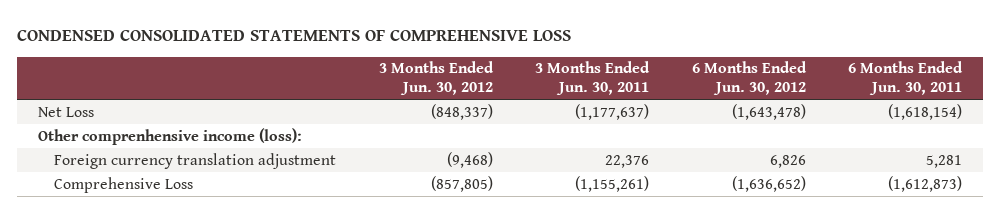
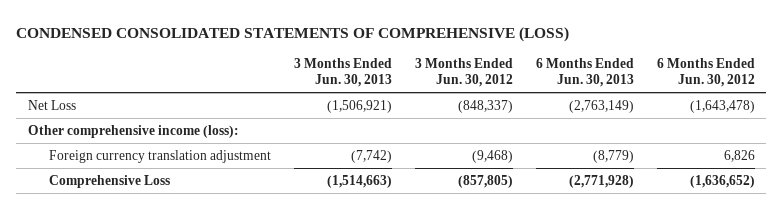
- CONDENSED CONSOLIDATED STATEMENTS OF COMPREHENSIVE LOSS
+ CONDENSED CONSOLIDATED STATEMENTS OF COMPREHENSIVE (LOSS)
- | 3 Months Ended Jun. 30, 2012 | 3 Months Ended Jun. 30, 2011 | 6 Months Ended Jun. 30, 2012 | 6 Months Ended Jun. 30, 2011
+ | 3 Months Ended Jun. 30, 2013 | 3 Months Ended Jun. 30, 2012 | 6 Months Ended Jun. 30, 2013 | 6 Months Ended Jun. 30, 2012
- Other comprenhensive income (loss):
+ Other comprehensive income (loss):

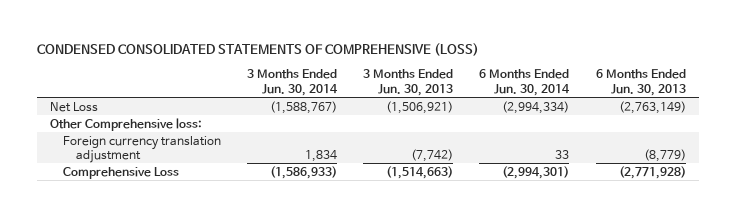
- | 3 Months Ended Jun. 30, 2013 | 3 Months Ended Jun. 30, 2012 | 6 Months Ended Jun. 30, 2013 | 6 Months Ended Jun. 30, 2012
+ | 3 Months Ended Jun. 30, 2014 | 3 Months Ended Jun. 30, 2013 | 6 Months Ended Jun. 30, 2014 | 6 Months Ended Jun. 30, 2013
- Other comprehensive income (loss):
+ Other Comprehensive loss:

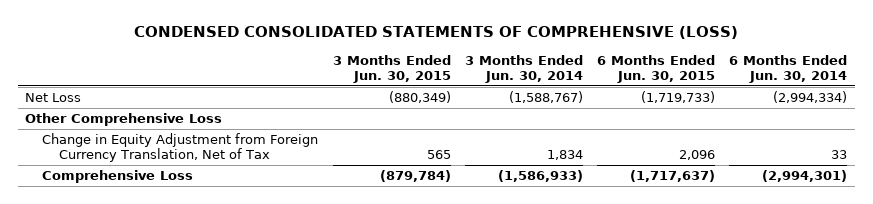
- | 3 Months Ended Jun. 30, 2014 | 3 Months Ended Jun. 30, 2013 | 6 Months Ended Jun. 30, 2014 | 6 Months Ended Jun. 30, 2013
+ | 3 Months Ended Jun. 30, 2015 | 3 Months Ended Jun. 30, 2014 | 6 Months Ended Jun. 30, 2015 | 6 Months Ended Jun. 30, 2014
- Other Comprehensive loss:
- Foreign currency translation adjustment | 1,834 | (7,742) | 33 | (8,779)
+ Other Comprehensive Loss
+ Change in Equity Adjustment from Foreign Currency Translation, Net of Tax | 565 | 1,834 | 2,096 | 33

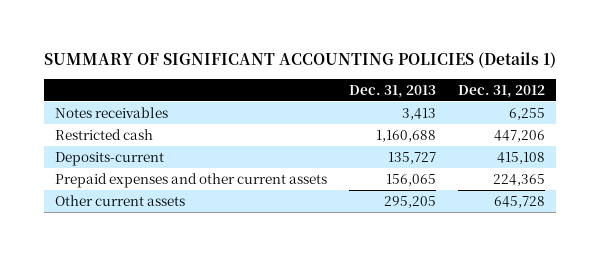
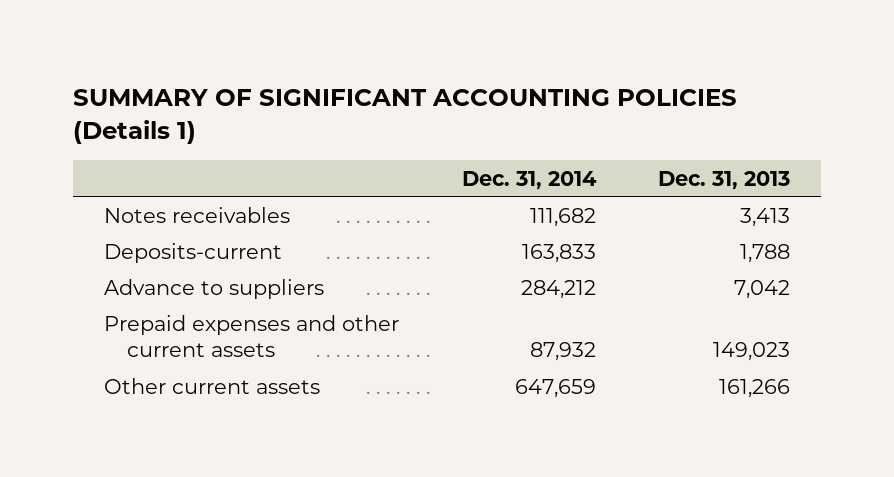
- | Dec. 31, 2013 | Dec. 31, 2012
+ | Dec. 31, 2014 | Dec. 31, 2013
- Restricted cash | 1,160,688 | 447,206
- Deposits-current | 135,727 | 415,108
- Prepaid expenses and other current assets | 156,065 | 224,365
- Other current assets | 295,205 | 645,728
+ Deposits-current | 163,833 | 1,788
+ Advance to suppliers | 284,212 | 7,042
+ Prepaid expenses and other current assets | 87,932 | 149,023
+ Other current assets | 647,659 | 161,266

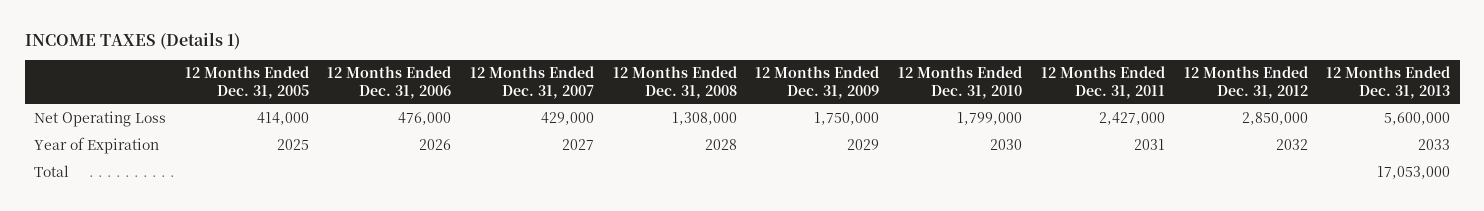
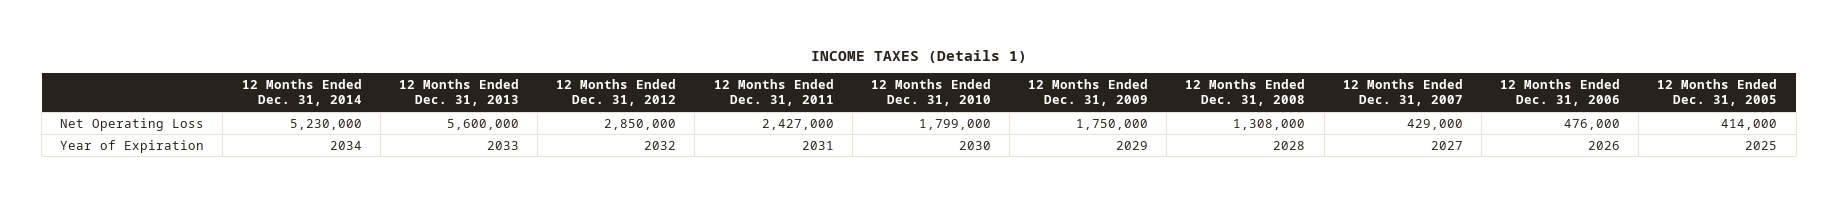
- | 12 Months Ended Dec. 31, 2005 | 12 Months Ended Dec. 31, 2006 | 12 Months Ended Dec. 31, 2007 | 12 Months Ended Dec. 31, 2008 | 12 Months Ended Dec. 31, 2009 | 12 Months Ended Dec. 31, 2010 | 12 Months Ended Dec. 31, 2011 | 12 Months Ended Dec. 31, 2012 | 12 Months Ended Dec. 31, 2013
+ | 12 Months Ended Dec. 31, 2014 | 12 Months Ended Dec. 31, 2013 | 12 Months Ended Dec. 31, 2012 | 12 Months Ended Dec. 31, 2011 | 12 Months Ended Dec. 31, 2010 | 12 Months Ended Dec. 31, 2009 | 12 Months Ended Dec. 31, 2008 | 12 Months Ended Dec. 31, 2007 | 12 Months Ended Dec. 31, 2006 | 12 Months Ended Dec. 31, 2005
- Total | | | | | | | | | 17,053,000

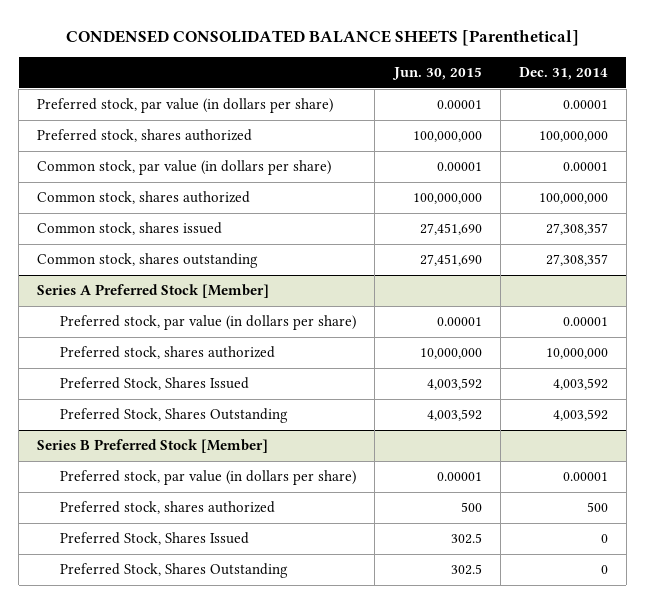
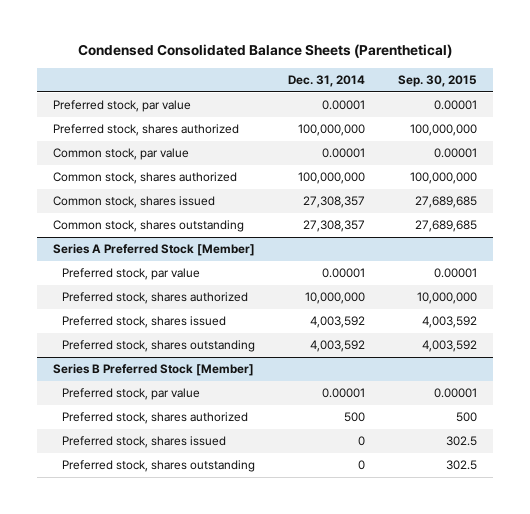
- CONDENSED CONSOLIDATED BALANCE SHEETS [Parenthetical]
+ Condensed Consolidated Balance Sheets (Parenthetical)
- | Jun. 30, 2015 | Dec. 31, 2014
+ | Dec. 31, 2014 | Sep. 30, 2015
- Preferred stock, par value (in dollars per share) | 0.00001 | 0.00001
+ Preferred stock, par value | 0.00001 | 0.00001
- Common stock, par value (in dollars per share) | 0.00001 | 0.00001
+ Common stock, par value | 0.00001 | 0.00001
@ Series A Preferred Stock [Member]
- Preferred stock, par value (in dollars per share) | 0.00001 | 0.00001
+ Preferred stock, par value | 0.00001 | 0.00001
- Preferred Stock, Shares Issued | 4,003,592 | 4,003,592
- Preferred Stock, Shares Outstanding | 4,003,592 | 4,003,592
+ Preferred stock, shares issued | 4,003,592 | 4,003,592
+ Preferred stock, shares outstanding | 4,003,592 | 4,003,592
@ Series B Preferred Stock [Member]
- Preferred stock, par value (in dollars per share) | 0.00001 | 0.00001
+ Preferred stock, par value | 0.00001 | 0.00001
- Preferred Stock, Shares Issued | 302.5 | 0
- Preferred Stock, Shares Outstanding | 302.5 | 0
+ Preferred stock, shares issued | 0 | 302.5
+ Preferred stock, shares outstanding | 0 | 302.5

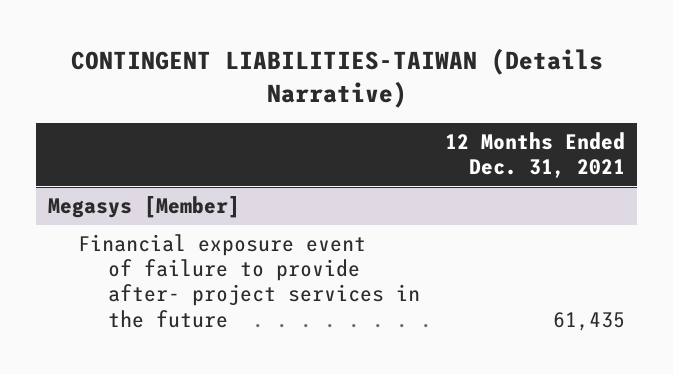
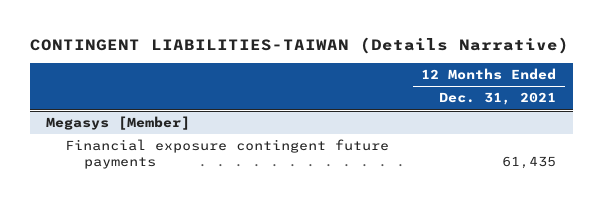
@ Megasys [Member]
- Financial exposure event of failure to provide after- project services in the future | 61,435
+ Financial exposure contingent future payments | 61,435

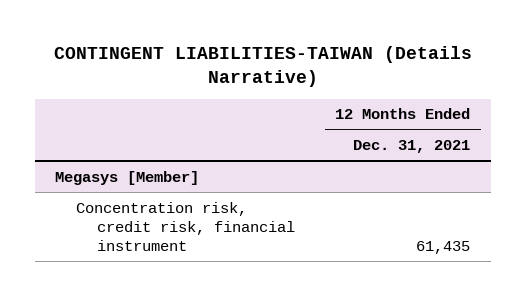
@ Megasys [Member]
- Financial exposure contingent future payments | 61,435
+ Concentration risk, credit risk, financial instrument | 61,435

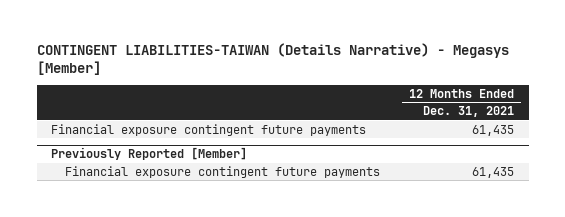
- CONTINGENT LIABILITIES-TAIWAN (Details Narrative)
+ CONTINGENT LIABILITIES-TAIWAN (Details Narrative) - Megasys [Member]
- Megasys [Member]
- Concentration risk, credit risk, financial instrument | 61,435
+ Financial exposure contingent future payments | 61,435
+ Previously Reported [Member]
+ Financial exposure contingent future payments | 61,435

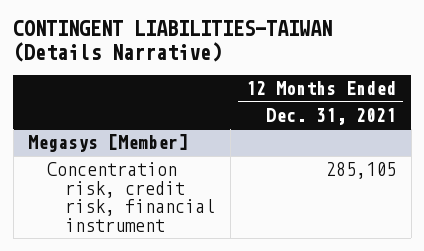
- CONTINGENT LIABILITIES-TAIWAN (Details Narrative) - Megasys [Member]
+ CONTINGENT LIABILITIES-TAIWAN (Details Narrative)
- Financial exposure contingent future payments | 61,435
- Previously Reported [Member]
- Financial exposure contingent future payments | 61,435
+ Megasys [Member]
+ Concentration risk, credit risk, financial instrument | 285,105

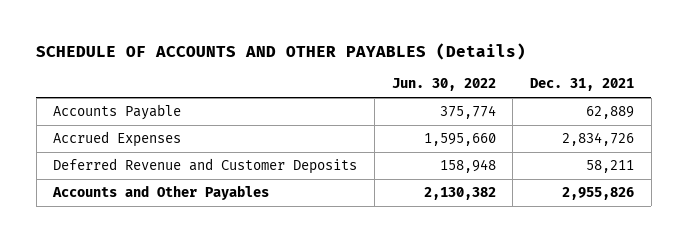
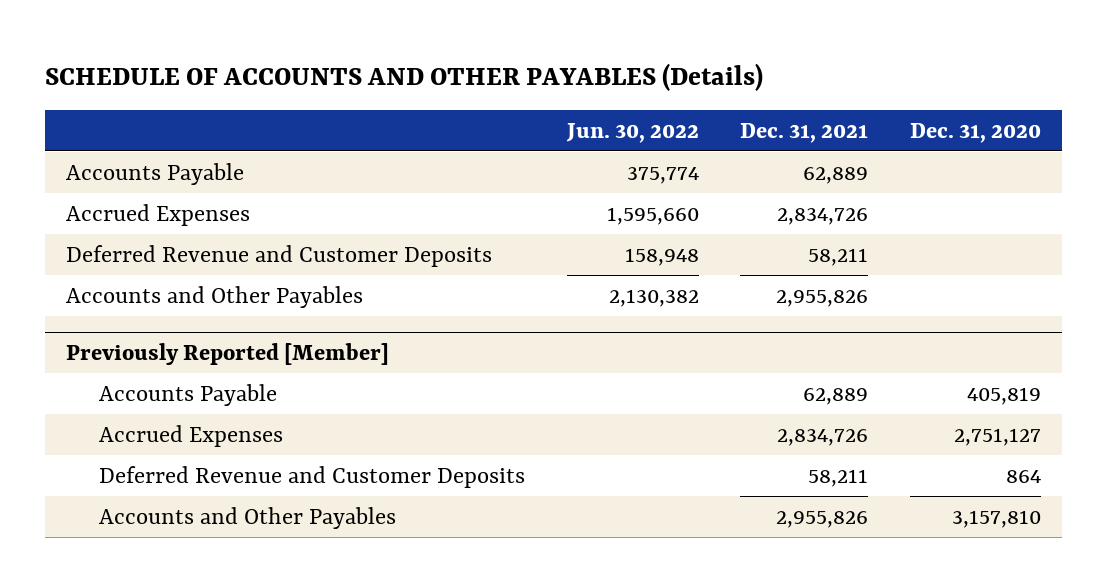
- | Jun. 30, 2022 | Dec. 31, 2021
+ | Jun. 30, 2022 | Dec. 31, 2021 | Dec. 31, 2020
+ Previously Reported [Member]
+ Accounts Payable | | 62,889 | 405,819
+ Accrued Expenses | | 2,834,726 | 2,751,127
+ Deferred Revenue and Customer Deposits | | 58,211 | 864
+ Accounts and Other Payables | | 2,955,826 | 3,157,810

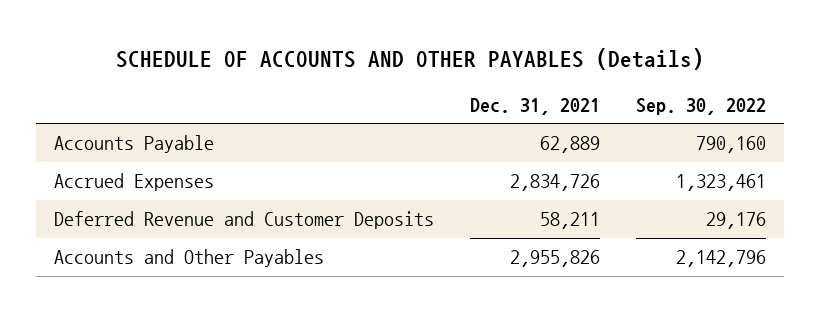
- | Jun. 30, 2022 | Dec. 31, 2021 | Dec. 31, 2020
+ | Dec. 31, 2021 | Sep. 30, 2022
- Previously Reported [Member]
- Accounts Payable | | 62,889 | 405,819
- Accrued Expenses | | 2,834,726 | 2,751,127
- Deferred Revenue and Customer Deposits | | 58,211 | 864
- Accounts and Other Payables | | 2,955,826 | 3,157,810

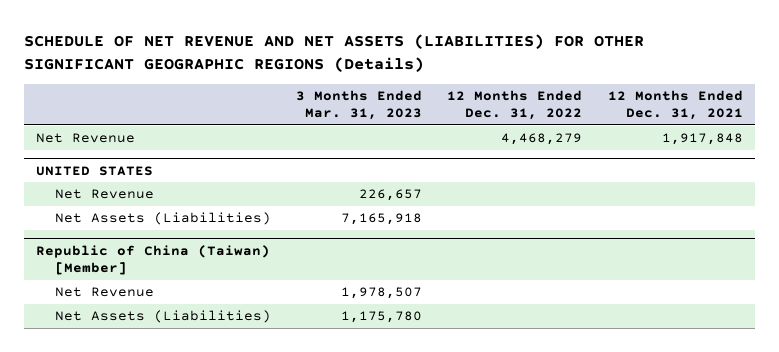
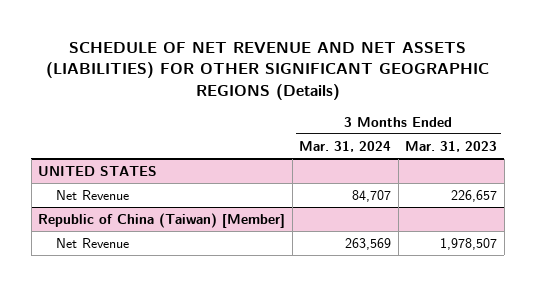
- | 3 Months Ended Mar. 31, 2023 | 12 Months Ended Dec. 31, 2022 | 12 Months Ended Dec. 31, 2021
+ | 3 Months Ended Mar. 31, 2024 | 3 Months Ended Mar. 31, 2023
- Net Revenue | | 4,468,279 | 1,917,848
@ UNITED STATES
- Net Assets (Liabilities) | 7,165,918 | |
@ Republic of China (Taiwan) [Member]
- Net Assets (Liabilities) | 1,175,780 | |

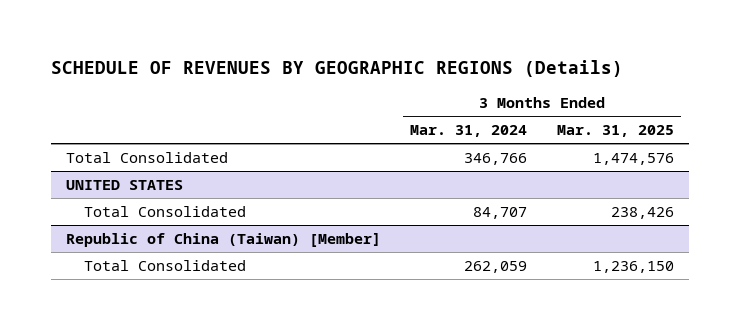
- SCHEDULE OF NET REVENUE AND NET ASSETS (LIABILITIES) FOR OTHER SIGNIFICANT GEOGRAPHIC REGIONS (Details)
+ SCHEDULE OF REVENUES BY GEOGRAPHIC REGIONS (Details)
- | 3 Months Ended Mar. 31, 2024 | 3 Months Ended Mar. 31, 2023
+ | 3 Months Ended Mar. 31, 2024 | 3 Months Ended Mar. 31, 2025
+ Total Consolidated | 346,766 | 1,474,576
@ UNITED STATES
- Net Revenue | 84,707 | 226,657
+ Total Consolidated | 84,707 | 238,426
@ Republic of China (Taiwan) [Member]
- Net Revenue | 263,569 | 1,978,507
+ Total Consolidated | 262,059 | 1,236,150

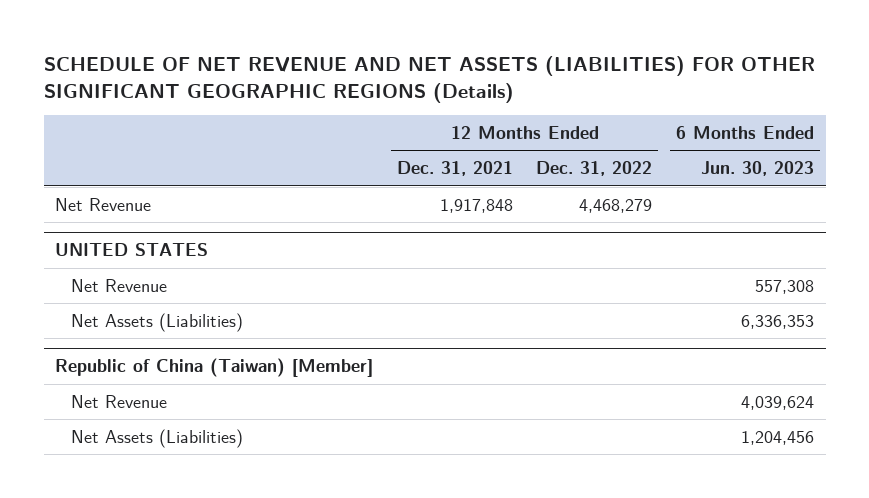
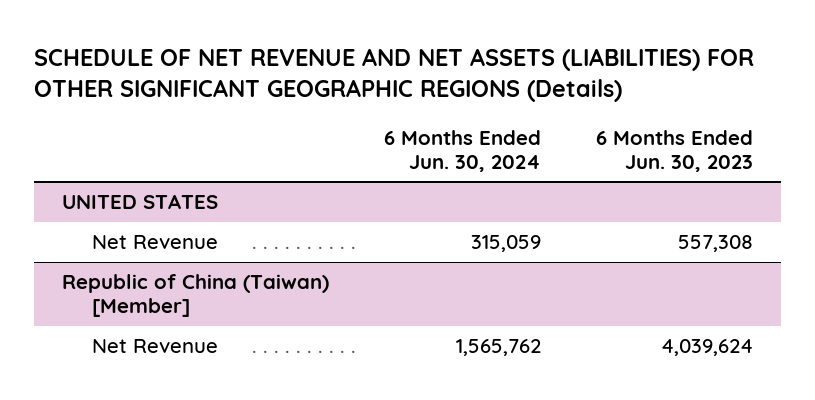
- | 12 Months Ended Dec. 31, 2021 | 12 Months Ended Dec. 31, 2022 | 6 Months Ended Jun. 30, 2023
+ | 6 Months Ended Jun. 30, 2024 | 6 Months Ended Jun. 30, 2023
- Net Revenue | 1,917,848 | 4,468,279 |
@ UNITED STATES
- Net Assets (Liabilities) | | | 6,336,353
@ Republic of China (Taiwan) [Member]
- Net Assets (Liabilities) | | | 1,204,456

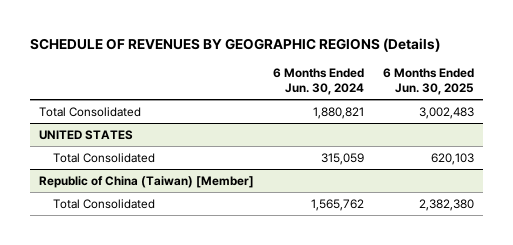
- SCHEDULE OF NET REVENUE AND NET ASSETS (LIABILITIES) FOR OTHER SIGNIFICANT GEOGRAPHIC REGIONS (Details)
+ SCHEDULE OF REVENUES BY GEOGRAPHIC REGIONS (Details)
- | 6 Months Ended Jun. 30, 2024 | 6 Months Ended Jun. 30, 2023
+ | 6 Months Ended Jun. 30, 2024 | 6 Months Ended Jun. 30, 2025
+ Total Consolidated | 1,880,821 | 3,002,483
@ UNITED STATES
- Net Revenue | 315,059 | 557,308
+ Total Consolidated | 315,059 | 620,103
@ Republic of China (Taiwan) [Member]
- Net Revenue | 1,565,762 | 4,039,624
+ Total Consolidated | 1,565,762 | 2,382,380

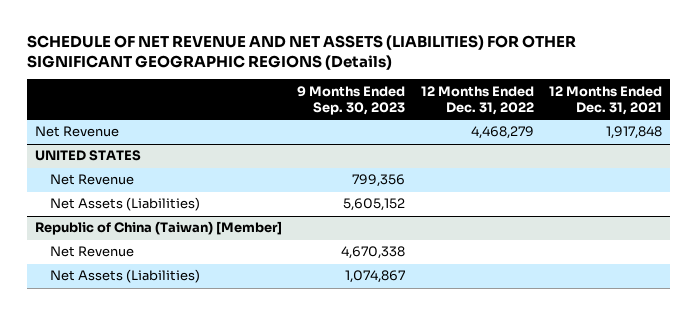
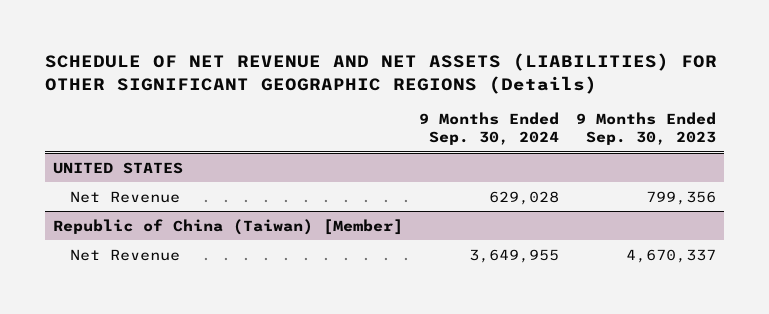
- | 9 Months Ended Sep. 30, 2023 | 12 Months Ended Dec. 31, 2022 | 12 Months Ended Dec. 31, 2021
+ | 9 Months Ended Sep. 30, 2024 | 9 Months Ended Sep. 30, 2023
- Net Revenue | | 4,468,279 | 1,917,848
@ UNITED STATES
- Net Assets (Liabilities) | 5,605,152 | |
@ Republic of China (Taiwan) [Member]
- Net Revenue | 4,670,338 | |
- Net Assets (Liabilities) | 1,074,867 | |
+ Net Revenue | 3,649,955 | 4,670,337

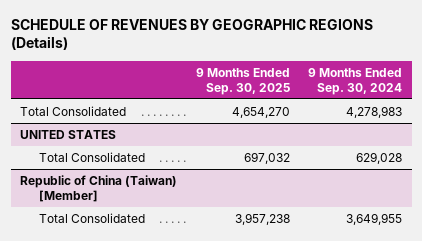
- SCHEDULE OF NET REVENUE AND NET ASSETS (LIABILITIES) FOR OTHER SIGNIFICANT GEOGRAPHIC REGIONS (Details)
+ SCHEDULE OF REVENUES BY GEOGRAPHIC REGIONS (Details)
- | 9 Months Ended Sep. 30, 2024 | 9 Months Ended Sep. 30, 2023
+ | 9 Months Ended Sep. 30, 2025 | 9 Months Ended Sep. 30, 2024
+ Total Consolidated | 4,654,270 | 4,278,983
@ UNITED STATES
- Net Revenue | 629,028 | 799,356
+ Total Consolidated | 697,032 | 629,028
@ Republic of China (Taiwan) [Member]
- Net Revenue | 3,649,955 | 4,670,337
+ Total Consolidated | 3,957,238 | 3,649,955

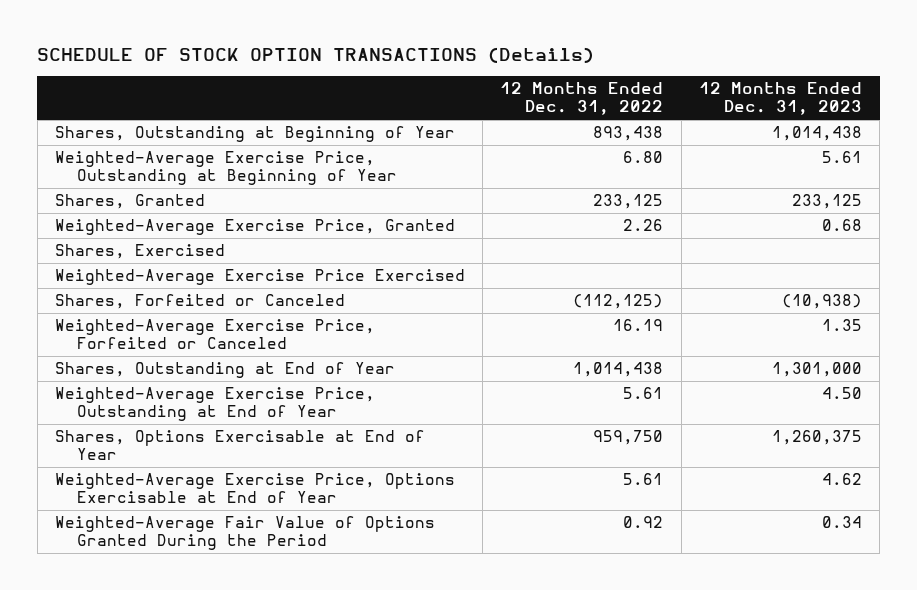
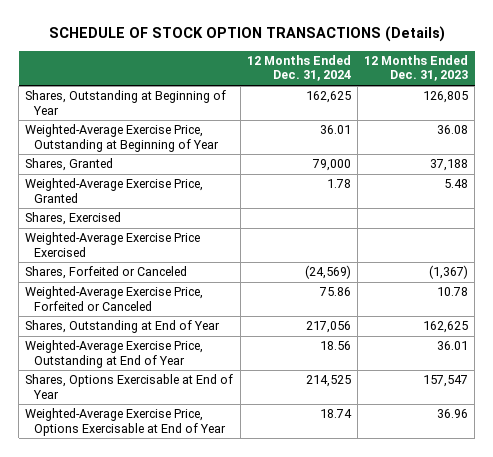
- | 12 Months Ended Dec. 31, 2022 | 12 Months Ended Dec. 31, 2023
+ | 12 Months Ended Dec. 31, 2024 | 12 Months Ended Dec. 31, 2023
- Shares, Outstanding at Beginning of Year | 893,438 | 1,014,438
- Weighted-Average Exercise Price, Outstanding at Beginning of Year | 6.80 | 5.61
- Shares, Granted | 233,125 | 233,125
- Weighted-Average Exercise Price, Granted | 2.26 | 0.68
+ Shares, Outstanding at Beginning of Year | 162,625 | 126,805
+ Weighted-Average Exercise Price, Outstanding at Beginning of Year | 36.01 | 36.08
+ Shares, Granted | 79,000 | 37,188
+ Weighted-Average Exercise Price, Granted | 1.78 | 5.48
- Shares, Forfeited or Canceled | (112,125) | (10,938)
- Weighted-Average Exercise Price, Forfeited or Canceled | 16.19 | 1.35
- Shares, Outstanding at End of Year | 1,014,438 | 1,301,000
- Weighted-Average Exercise Price, Outstanding at End of Year | 5.61 | 4.50
- Shares, Options Exercisable at End of Year | 959,750 | 1,260,375
- Weighted-Average Exercise Price, Options Exercisable at End of Year | 5.61 | 4.62
- Weighted-Average Fair Value of Options Granted During the Period | 0.92 | 0.34
+ Shares, Forfeited or Canceled | (24,569) | (1,367)
+ Weighted-Average Exercise Price, Forfeited or Canceled | 75.86 | 10.78
+ Shares, Outstanding at End of Year | 217,056 | 162,625
+ Weighted-Average Exercise Price, Outstanding at End of Year | 18.56 | 36.01
+ Shares, Options Exercisable at End of Year | 214,525 | 157,547
+ Weighted-Average Exercise Price, Options Exercisable at End of Year | 18.74 | 36.96

